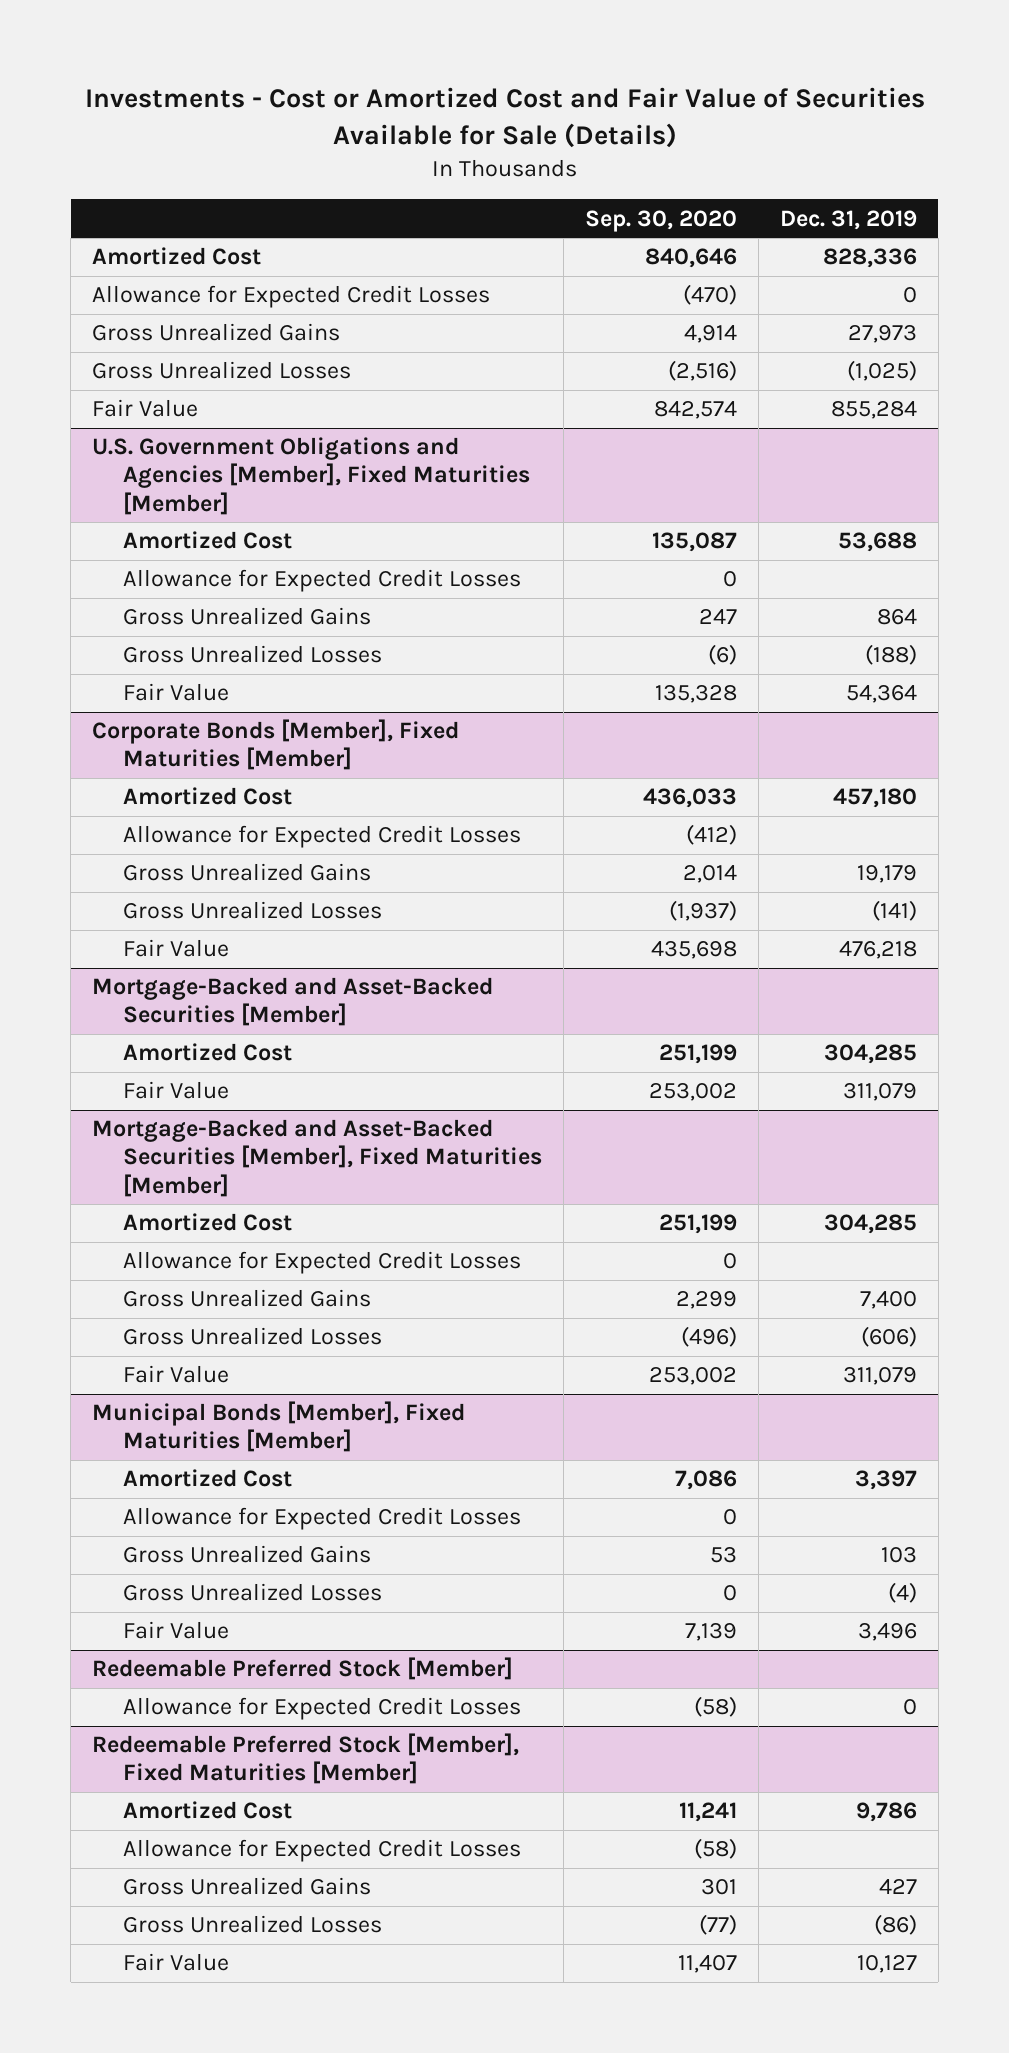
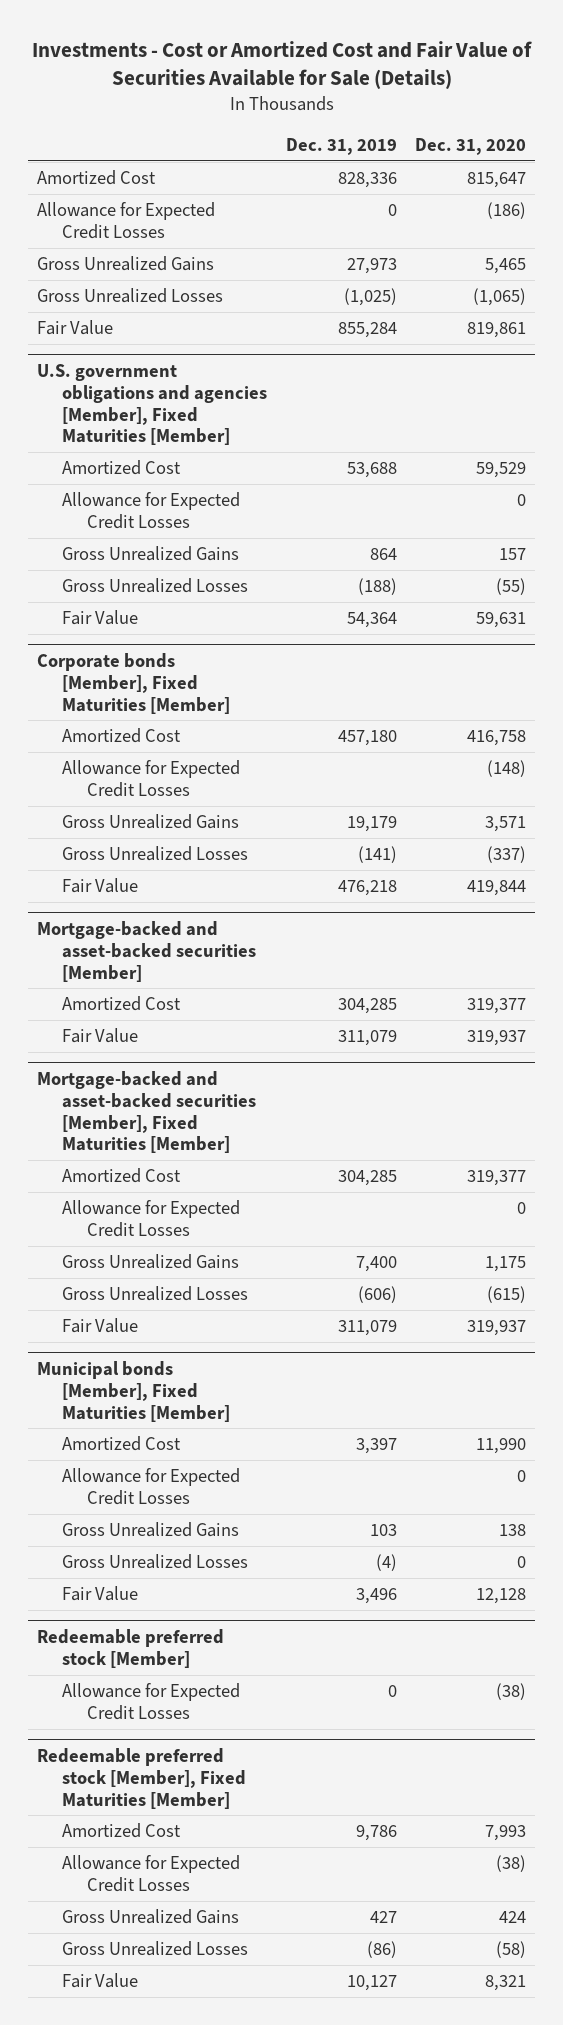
- | Sep. 30, 2020 | Dec. 31, 2019
+ | Dec. 31, 2019 | Dec. 31, 2020
- U.S. Government Obligations and Agencies [Member], Fixed Maturities [Member]
+ U.S. government obligations and agencies [Member], Fixed Maturities [Member]
- Corporate Bonds [Member], Fixed Maturities [Member]
+ Corporate bonds [Member], Fixed Maturities [Member]
- Mortgage-Backed and Asset-Backed Securities [Member]
+ Mortgage-backed and asset-backed securities [Member]
- Mortgage-Backed and Asset-Backed Securities [Member], Fixed Maturities [Member]
+ Mortgage-backed and asset-backed securities [Member], Fixed Maturities [Member]
- Municipal Bonds [Member], Fixed Maturities [Member]
+ Municipal bonds [Member], Fixed Maturities [Member]
- Redeemable Preferred Stock [Member]
+ Redeemable preferred stock [Member]
- Redeemable Preferred Stock [Member], Fixed Maturities [Member]
+ Redeemable preferred stock [Member], Fixed Maturities [Member]

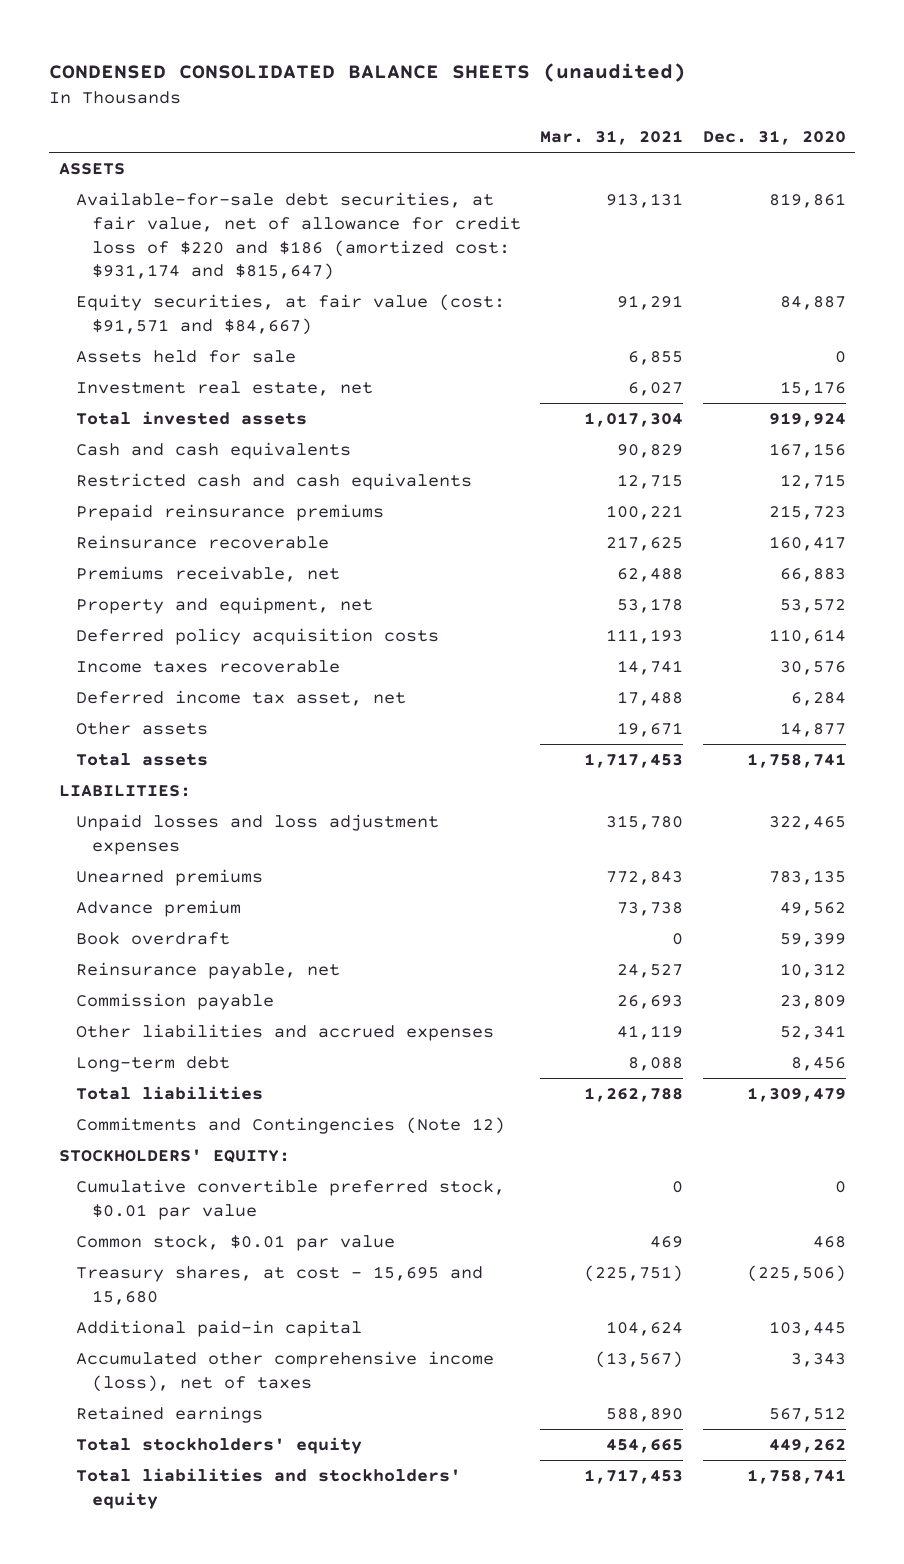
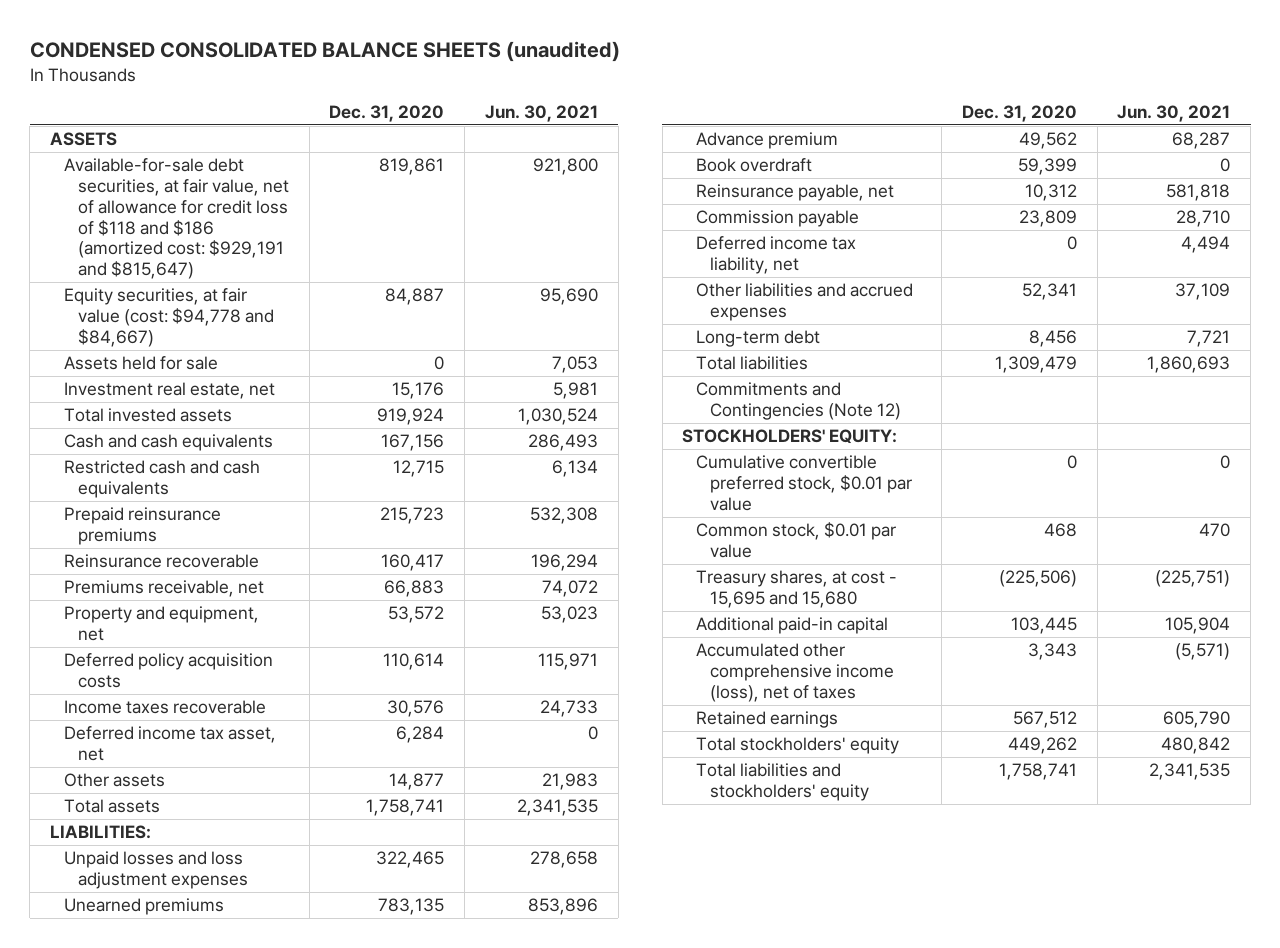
- | Mar. 31, 2021 | Dec. 31, 2020
+ | Dec. 31, 2020 | Jun. 30, 2021
- Available-for-sale debt securities, at fair value, net of allowance for credit loss of $220 and $186 (amortized cost: $931,174 and $815,647) | 913,131 | 819,861
- Equity securities, at fair value (cost: $91,571 and $84,667) | 91,291 | 84,887
+ Available-for-sale debt securities, at fair value, net of allowance for credit loss of $118 and $186 (amortized cost: $929,191 and $815,647) | 819,861 | 921,800
+ Equity securities, at fair value (cost: $94,778 and $84,667) | 84,887 | 95,690
+ Deferred income tax liability, net | 0 | 4,494

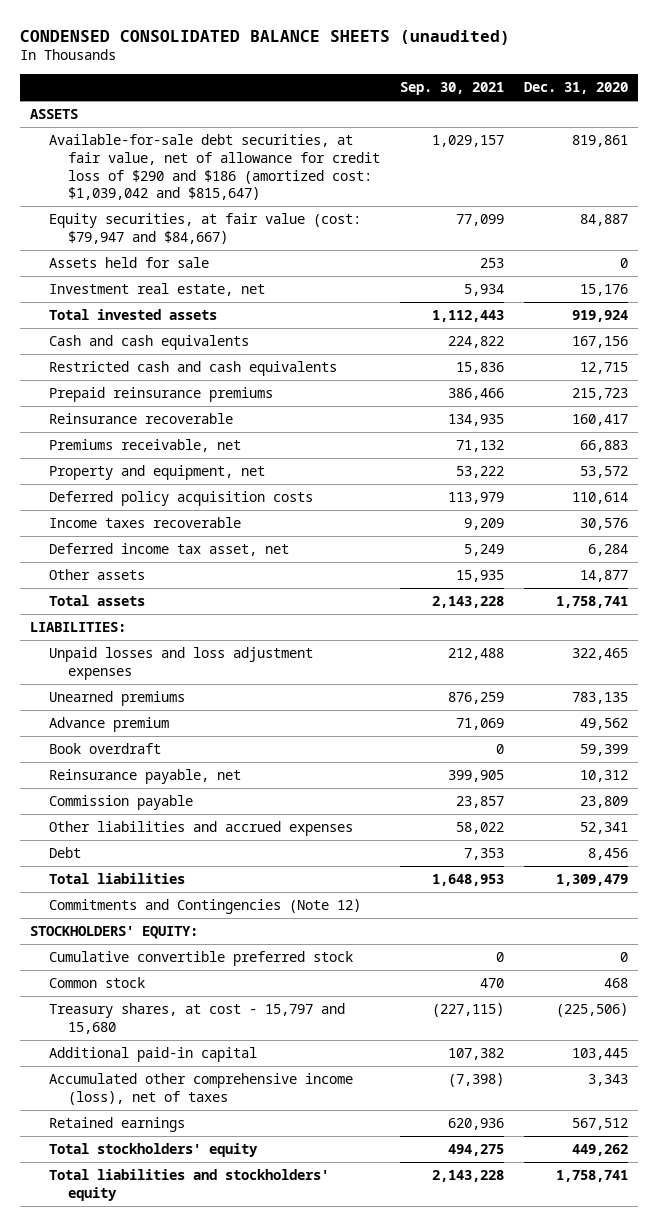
- | Dec. 31, 2020 | Jun. 30, 2021
+ | Sep. 30, 2021 | Dec. 31, 2020
- Available-for-sale debt securities, at fair value, net of allowance for credit loss of $118 and $186 (amortized cost: $929,191 and $815,647) | 819,861 | 921,800
- Equity securities, at fair value (cost: $94,778 and $84,667) | 84,887 | 95,690
+ Available-for-sale debt securities, at fair value, net of allowance for credit loss of $290 and $186 (amortized cost: $1,039,042 and $815,647) | 1,029,157 | 819,861
+ Equity securities, at fair value (cost: $79,947 and $84,667) | 77,099 | 84,887
- Deferred income tax liability, net | 0 | 4,494
- Long-term debt | 8,456 | 7,721
+ Debt | 7,353 | 8,456
- Cumulative convertible preferred stock, $0.01 par value | 0 | 0
- Common stock, $0.01 par value | 468 | 470
- Treasury shares, at cost - 15,695 and 15,680 | (225,506) | (225,751)
+ Cumulative convertible preferred stock | 0 | 0
+ Common stock | 470 | 468
+ Treasury shares, at cost - 15,797 and 15,680 | (227,115) | (225,506)

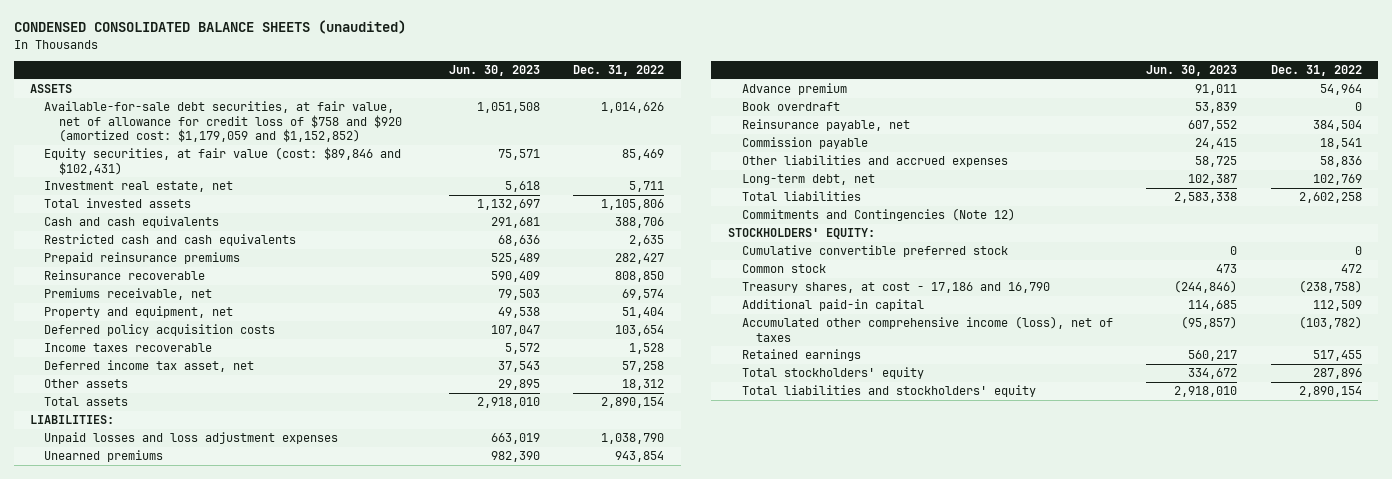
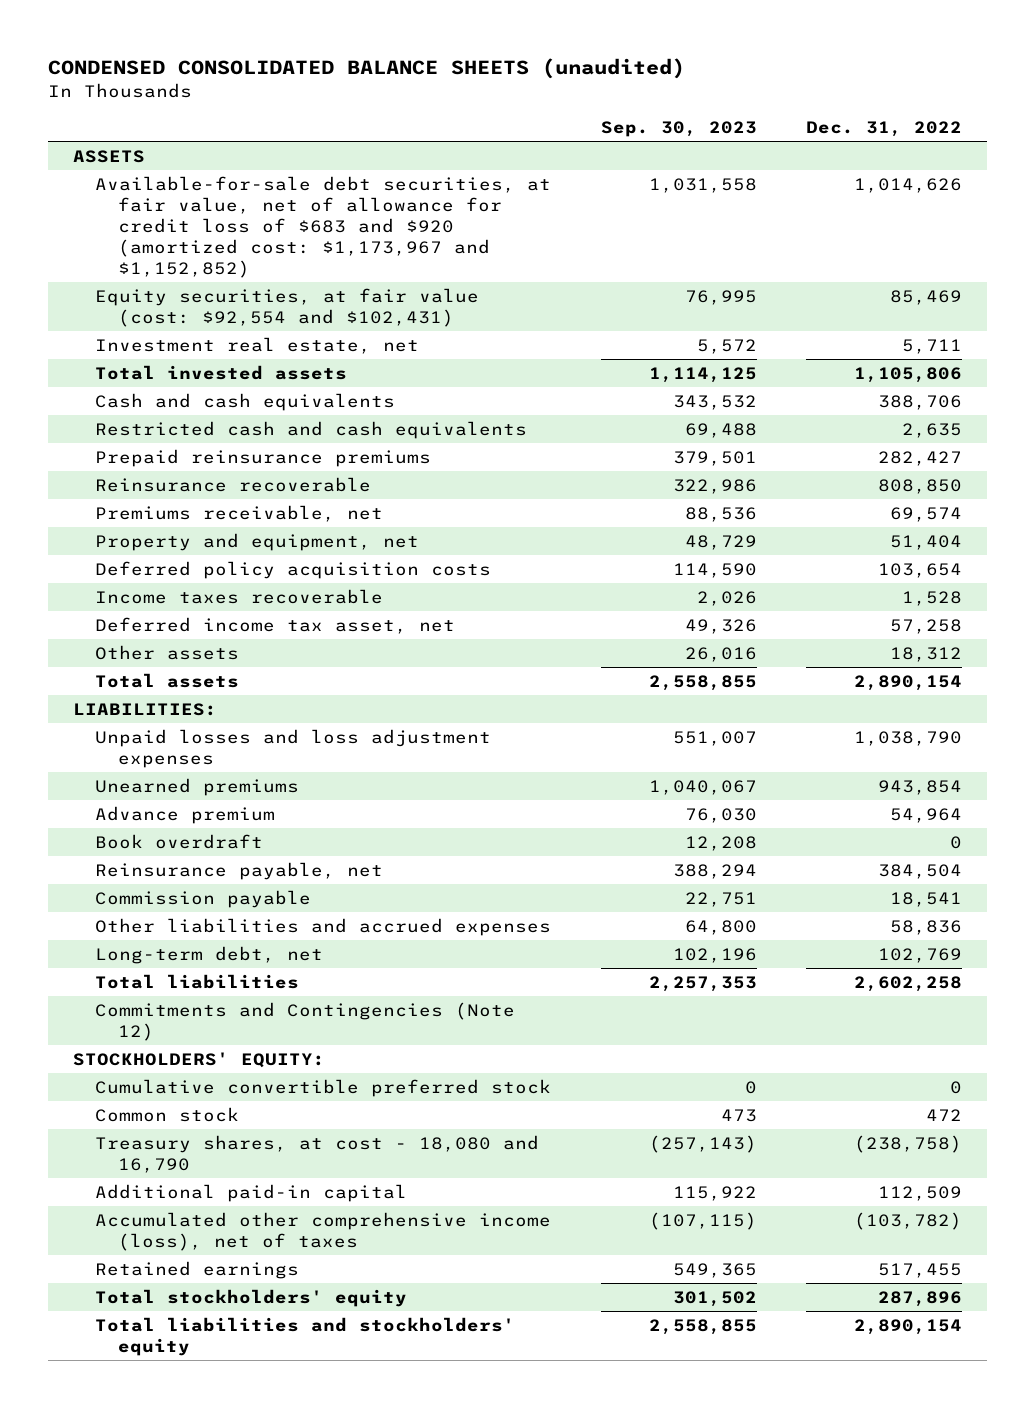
- | Jun. 30, 2023 | Dec. 31, 2022
+ | Sep. 30, 2023 | Dec. 31, 2022
- Available-for-sale debt securities, at fair value, net of allowance for credit loss of $758 and $920 (amortized cost: $1,179,059 and $1,152,852) | 1,051,508 | 1,014,626
- Equity securities, at fair value (cost: $89,846 and $102,431) | 75,571 | 85,469
+ Available-for-sale debt securities, at fair value, net of allowance for credit loss of $683 and $920 (amortized cost: $1,173,967 and $1,152,852) | 1,031,558 | 1,014,626
+ Equity securities, at fair value (cost: $92,554 and $102,431) | 76,995 | 85,469
- Treasury shares, at cost - 17,186 and 16,790 | (244,846) | (238,758)
+ Treasury shares, at cost - 18,080 and 16,790 | (257,143) | (238,758)

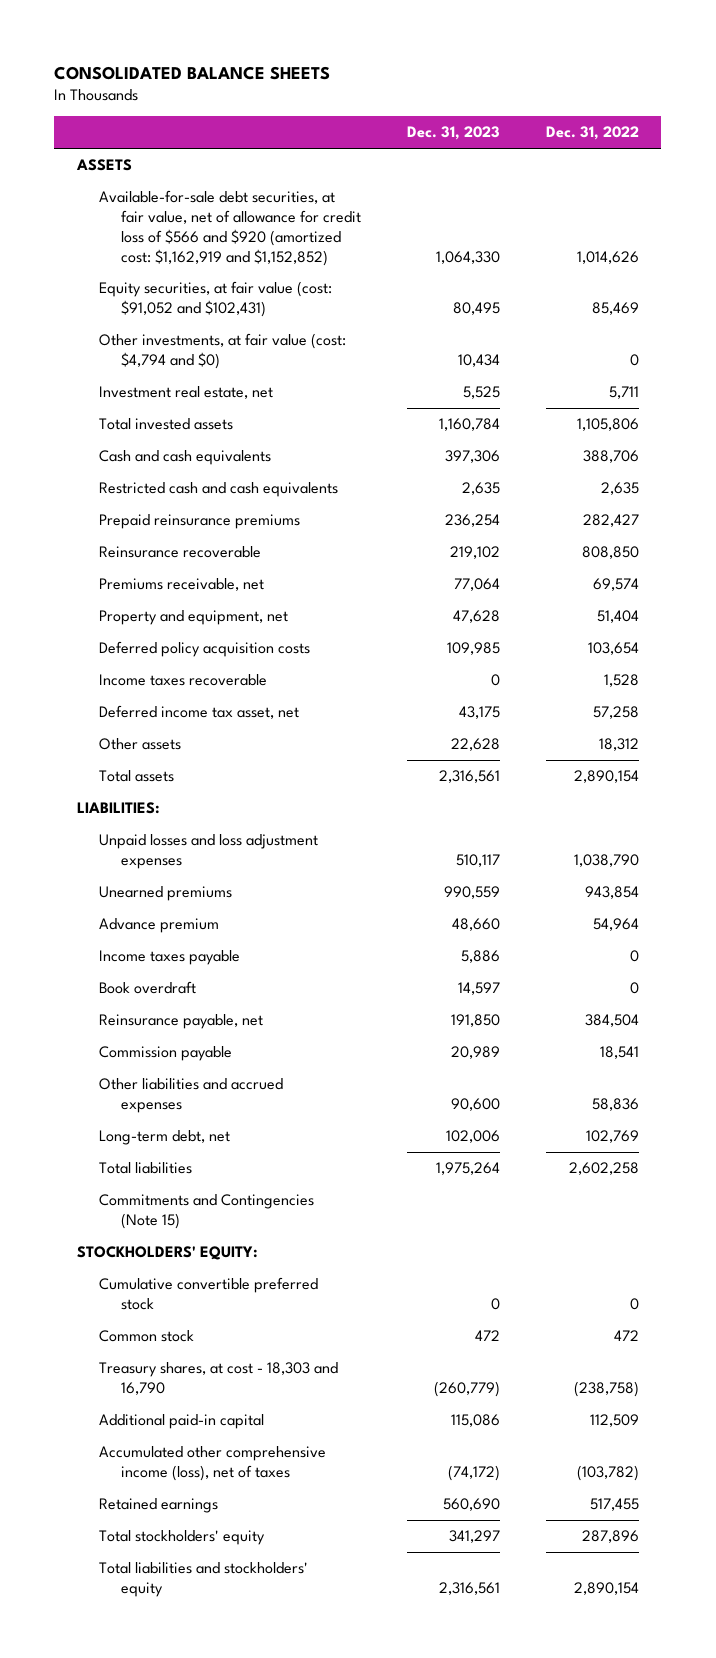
- CONDENSED CONSOLIDATED BALANCE SHEETS (unaudited)
+ CONSOLIDATED BALANCE SHEETS
- | Sep. 30, 2023 | Dec. 31, 2022
+ | Dec. 31, 2023 | Dec. 31, 2022
- Available-for-sale debt securities, at fair value, net of allowance for credit loss of $683 and $920 (amortized cost: $1,173,967 and $1,152,852) | 1,031,558 | 1,014,626
- Equity securities, at fair value (cost: $92,554 and $102,431) | 76,995 | 85,469
+ Available-for-sale debt securities, at fair value, net of allowance for credit loss of $566 and $920 (amortized cost: $1,162,919 and $1,152,852) | 1,064,330 | 1,014,626
+ Equity securities, at fair value (cost: $91,052 and $102,431) | 80,495 | 85,469
+ Other investments, at fair value (cost: $4,794 and $0) | 10,434 | 0
+ Income taxes payable | 5,886 | 0
- Commitments and Contingencies (Note 12)
+ Commitments and Contingencies (Note 15)
- Treasury shares, at cost - 18,080 and 16,790 | (257,143) | (238,758)
+ Treasury shares, at cost - 18,303 and 16,790 | (260,779) | (238,758)

